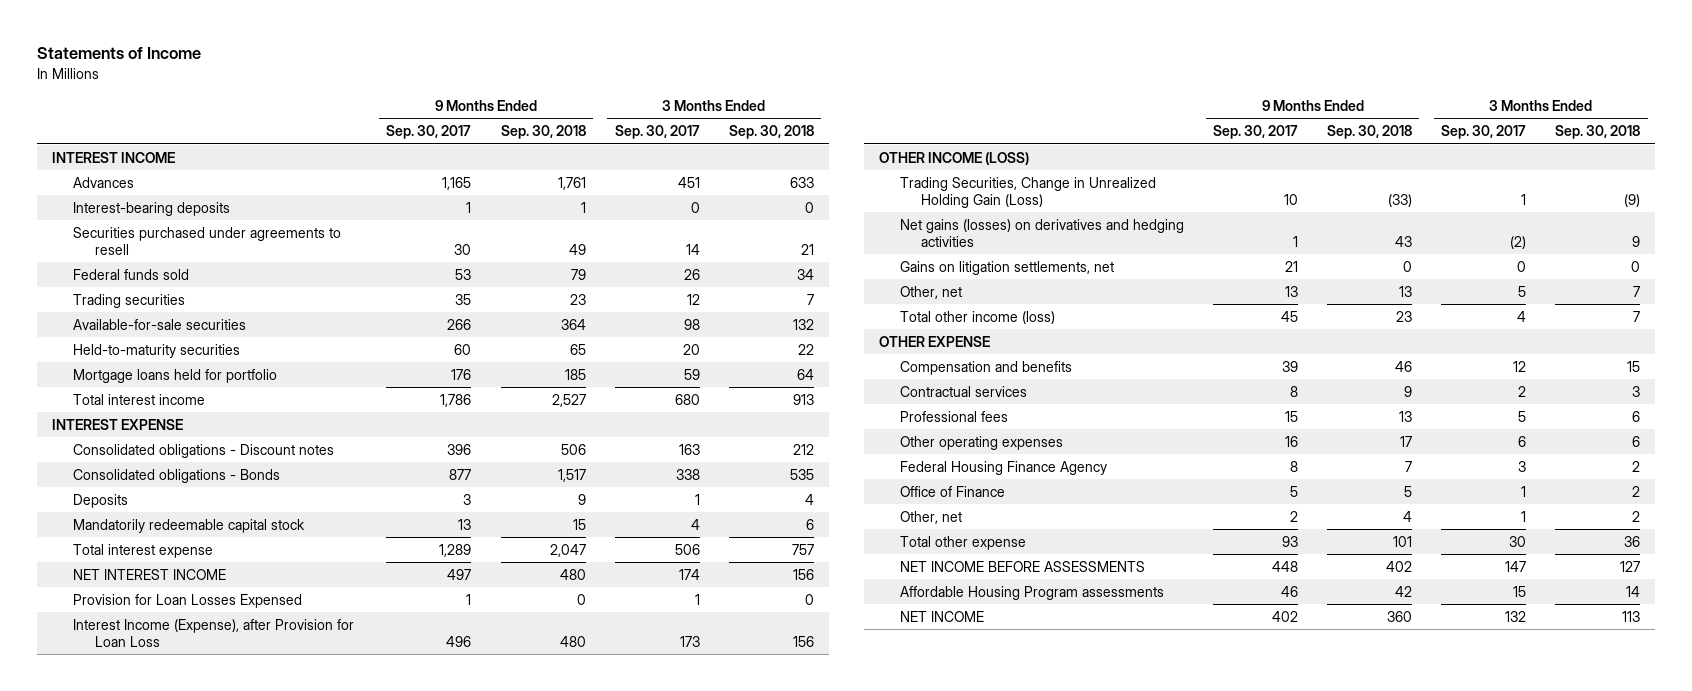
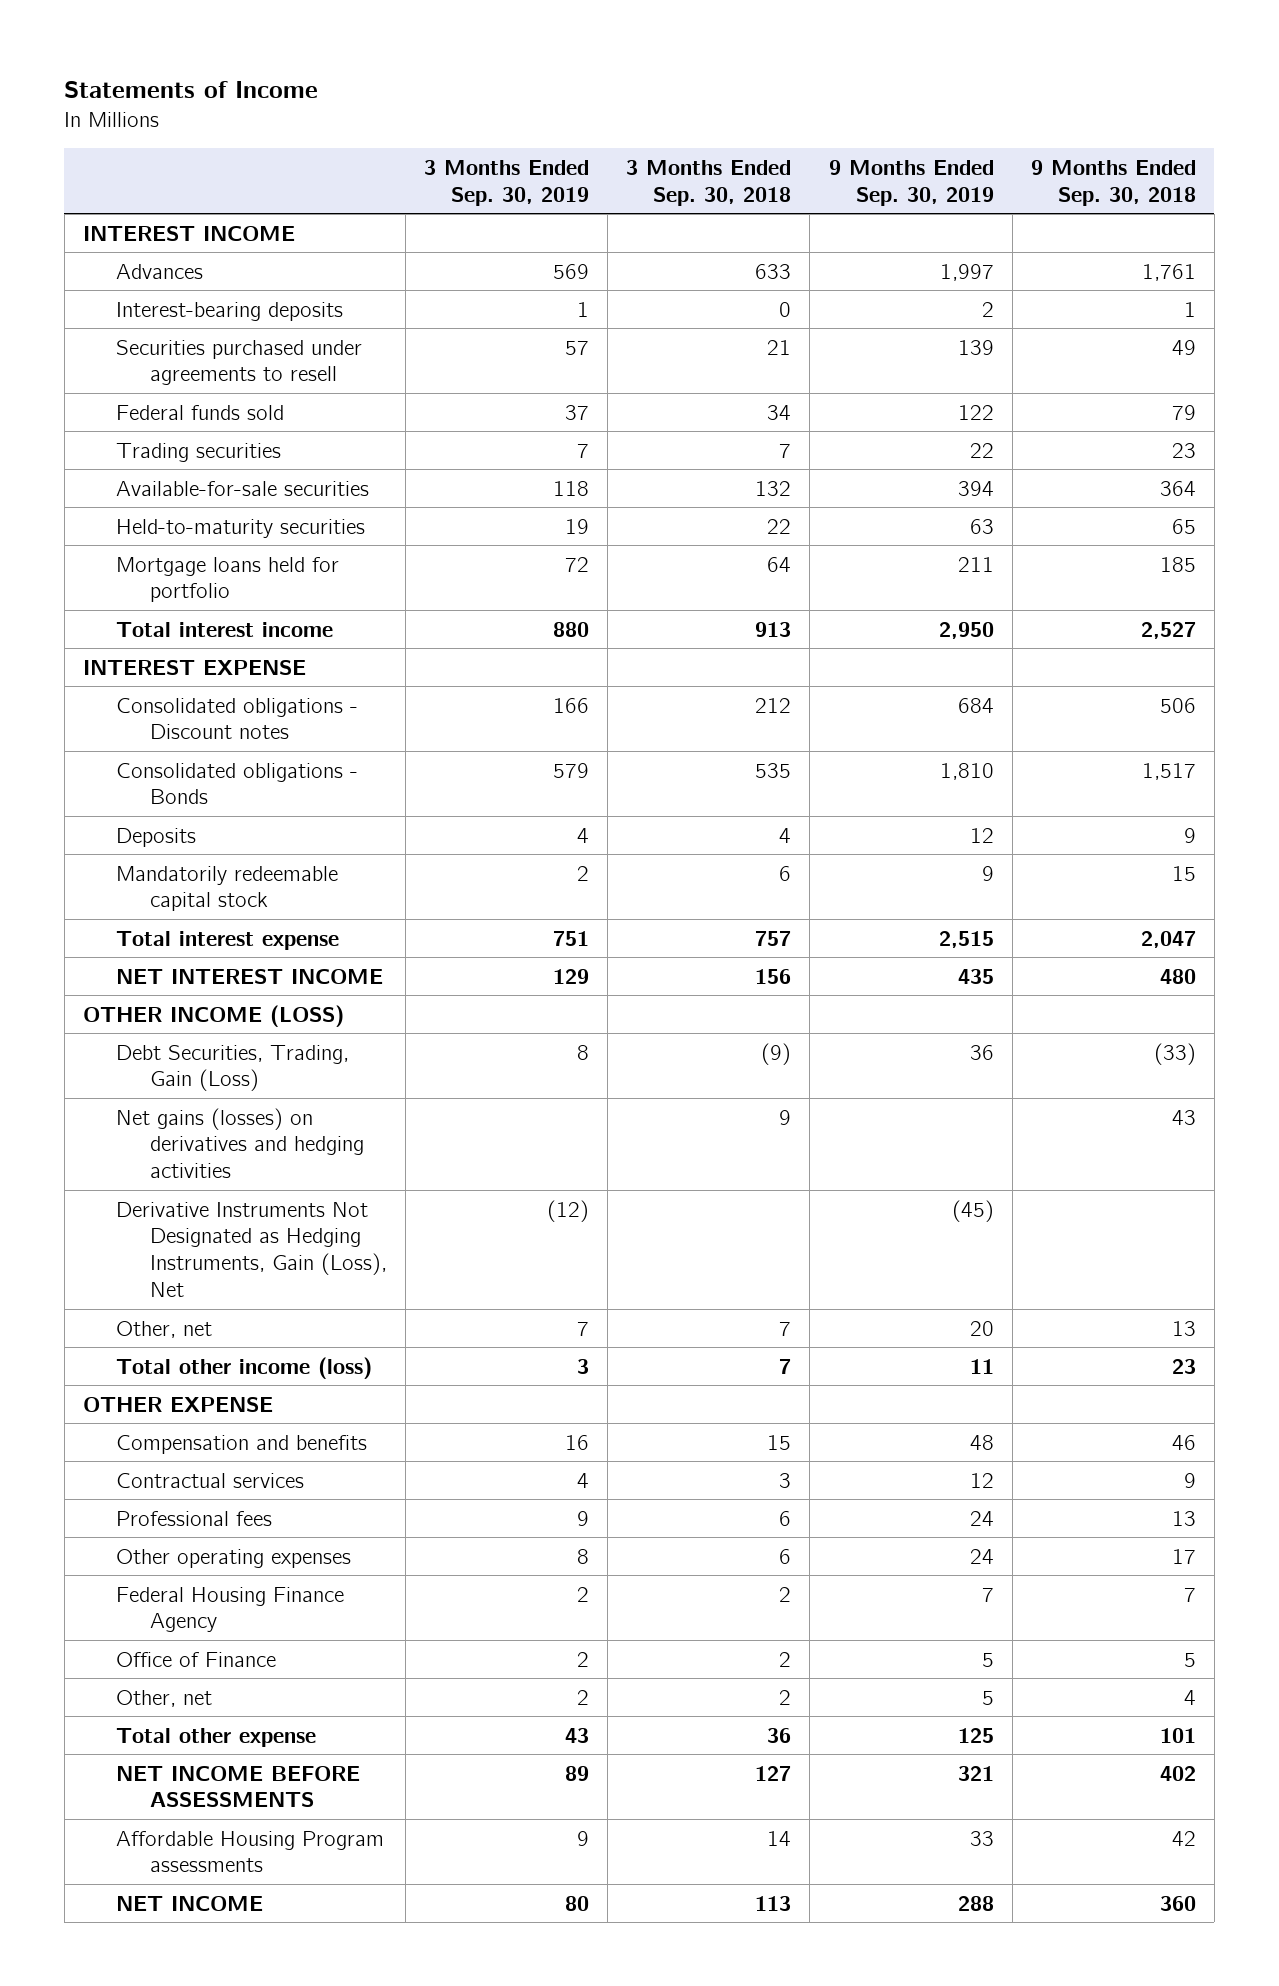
- | 9 Months Ended Sep. 30, 2017 | 9 Months Ended Sep. 30, 2018 | 3 Months Ended Sep. 30, 2017 | 3 Months Ended Sep. 30, 2018
+ | 3 Months Ended Sep. 30, 2019 | 3 Months Ended Sep. 30, 2018 | 9 Months Ended Sep. 30, 2019 | 9 Months Ended Sep. 30, 2018
- Provision for Loan Losses Expensed | 1 | 0 | 1 | 0
- Interest Income (Expense), after Provision for Loan Loss | 496 | 480 | 173 | 156
- Trading Securities, Change in Unrealized Holding Gain (Loss) | 10 | (33) | 1 | (9)
+ Debt Securities, Trading, Gain (Loss) | 8 | (9) | 36 | (33)
- Gains on litigation settlements, net | 21 | 0 | 0 | 0
+ Derivative Instruments Not Designated as Hedging Instruments, Gain (Loss), Net | (12) | | (45) |

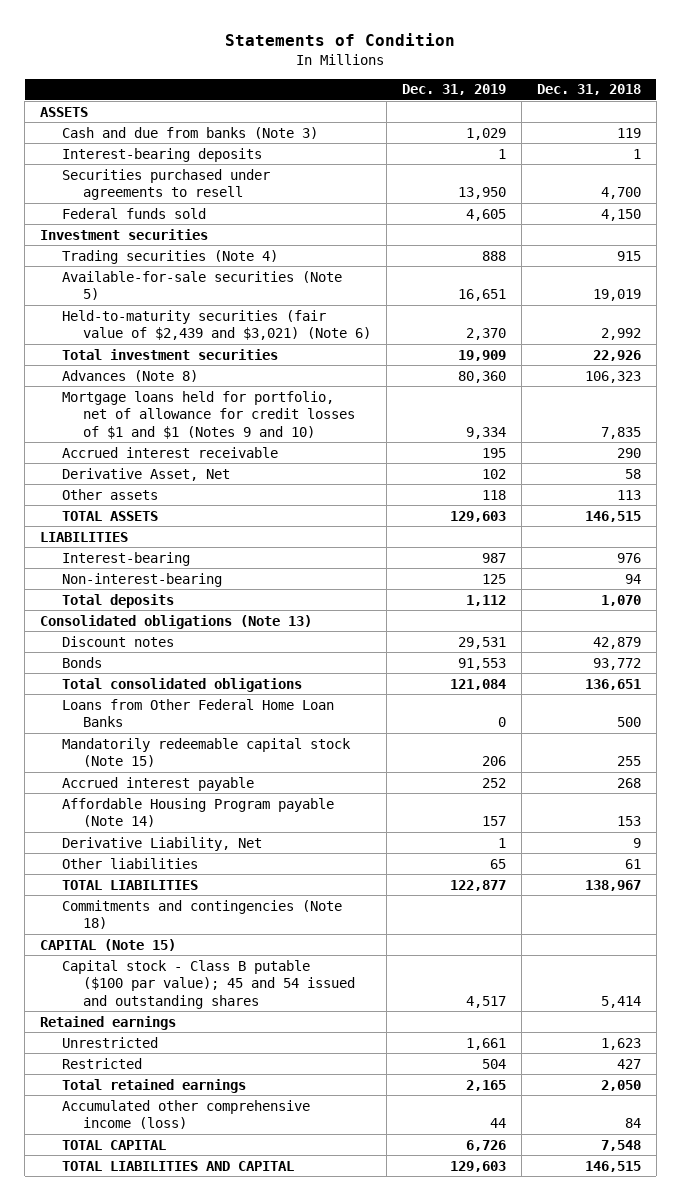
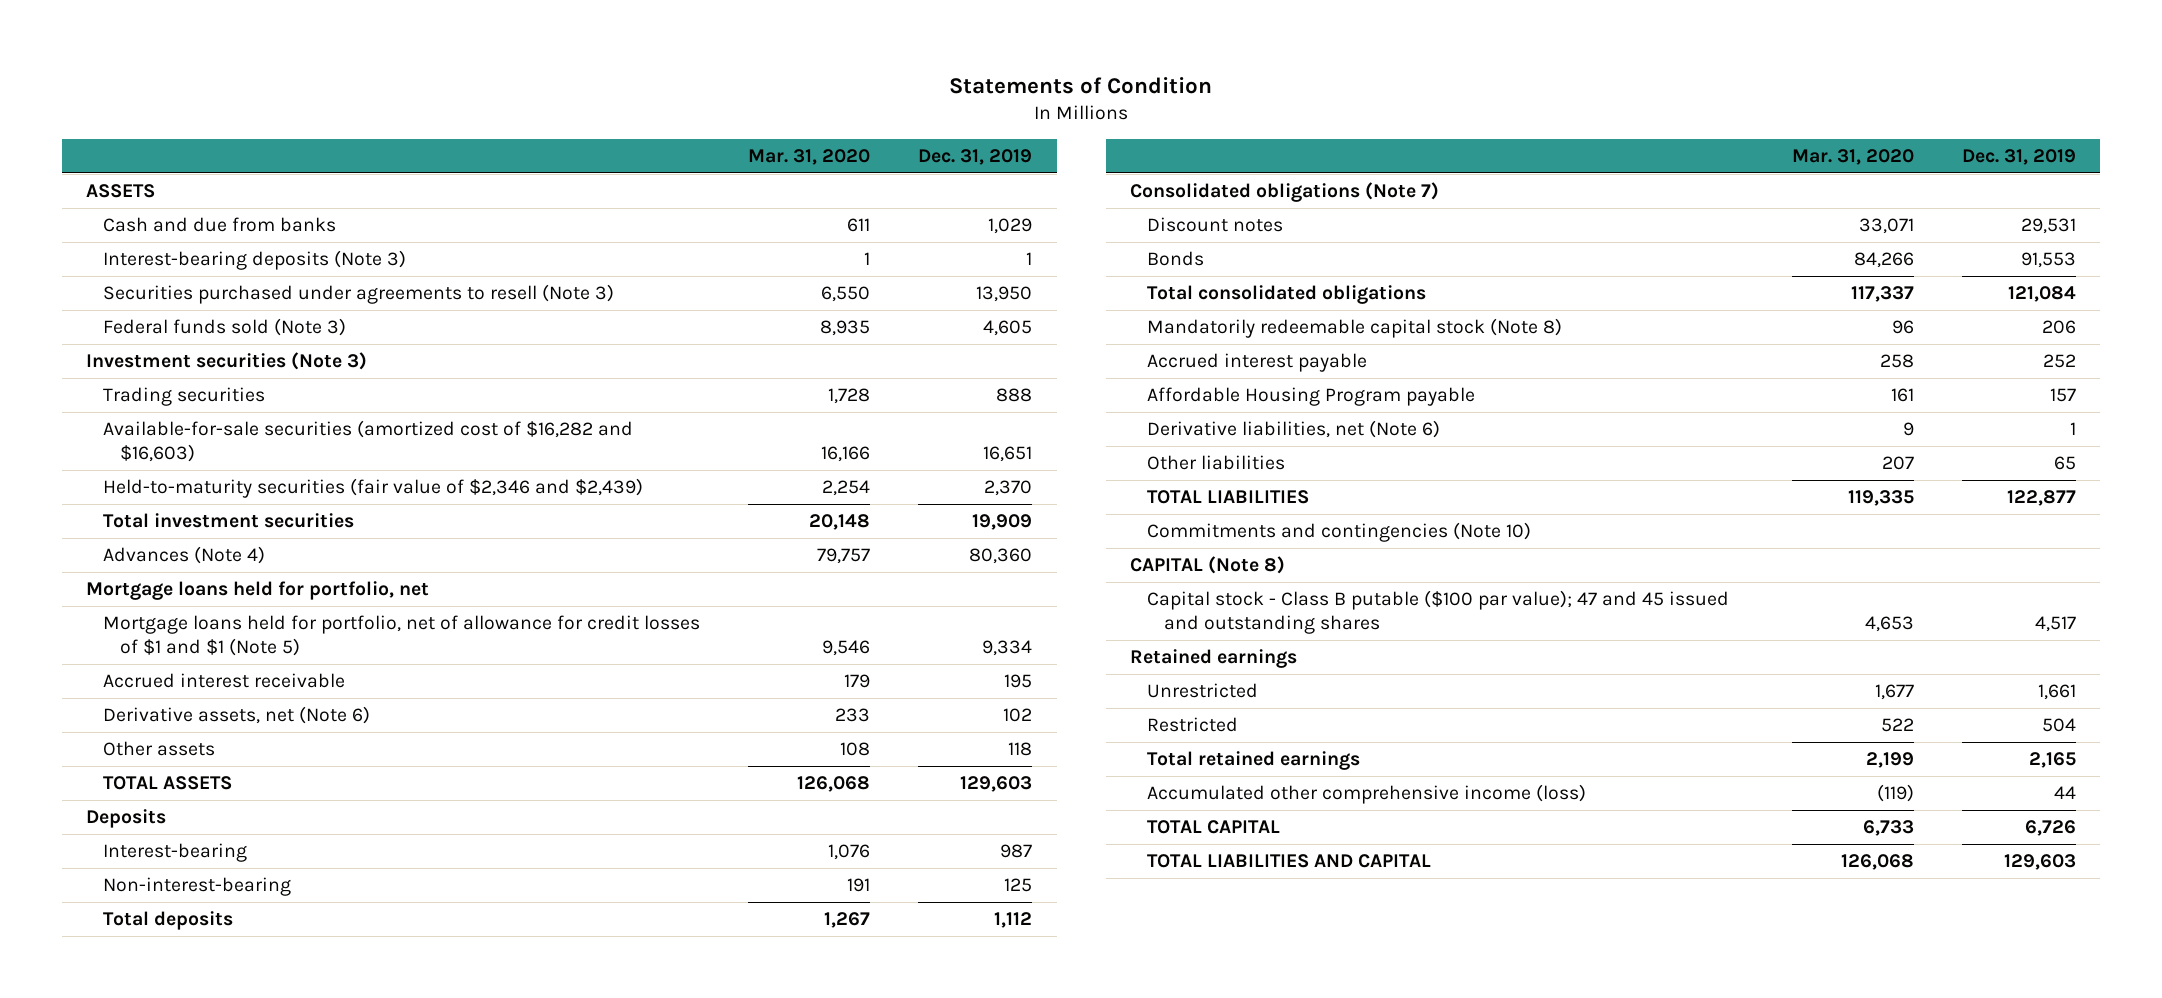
- | Dec. 31, 2019 | Dec. 31, 2018
+ | Mar. 31, 2020 | Dec. 31, 2019
- Cash and due from banks (Note 3) | 1,029 | 119
- Interest-bearing deposits | 1 | 1
- Securities purchased under agreements to resell | 13,950 | 4,700
- Federal funds sold | 4,605 | 4,150
- Investment securities
- Trading securities (Note 4) | 888 | 915
- Available-for-sale securities (Note 5) | 16,651 | 19,019
- Held-to-maturity securities (fair value of $2,439 and $3,021) (Note 6) | 2,370 | 2,992
+ Cash and due from banks | 611 | 1,029
+ Interest-bearing deposits (Note 3) | 1 | 1
+ Securities purchased under agreements to resell (Note 3) | 6,550 | 13,950
+ Federal funds sold (Note 3) | 8,935 | 4,605
+ Investment securities (Note 3)
+ Trading securities | 1,728 | 888
+ Available-for-sale securities (amortized cost of $16,282 and $16,603) | 16,166 | 16,651
+ Held-to-maturity securities (fair value of $2,346 and $2,439) | 2,254 | 2,370
- Advances (Note 8) | 80,360 | 106,323
- Mortgage loans held for portfolio, net of allowance for credit losses of $1 and $1 (Notes 9 and 10) | 9,334 | 7,835
+ Advances (Note 4) | 79,757 | 80,360
+ Mortgage loans held for portfolio, net
+ Mortgage loans held for portfolio, net of allowance for credit losses of $1 and $1 (Note 5) | 9,546 | 9,334
- Derivative Asset, Net | 102 | 58
+ Derivative assets, net (Note 6) | 233 | 102
- LIABILITIES
+ Deposits
- Consolidated obligations (Note 13)
+ Consolidated obligations (Note 7)
- Loans from Other Federal Home Loan Banks | 0 | 500
- Mandatorily redeemable capital stock (Note 15) | 206 | 255
+ Mandatorily redeemable capital stock (Note 8) | 96 | 206
- Affordable Housing Program payable (Note 14) | 157 | 153
- Derivative Liability, Net | 1 | 9
+ Affordable Housing Program payable | 161 | 157
+ Derivative liabilities, net (Note 6) | 9 | 1
- Commitments and contingencies (Note 18)
- CAPITAL (Note 15)
- Capital stock - Class B putable ($100 par value); 45 and 54 issued and outstanding shares | 4,517 | 5,414
+ Commitments and contingencies (Note 10)
+ CAPITAL (Note 8)
+ Capital stock - Class B putable ($100 par value); 47 and 45 issued and outstanding shares | 4,653 | 4,517

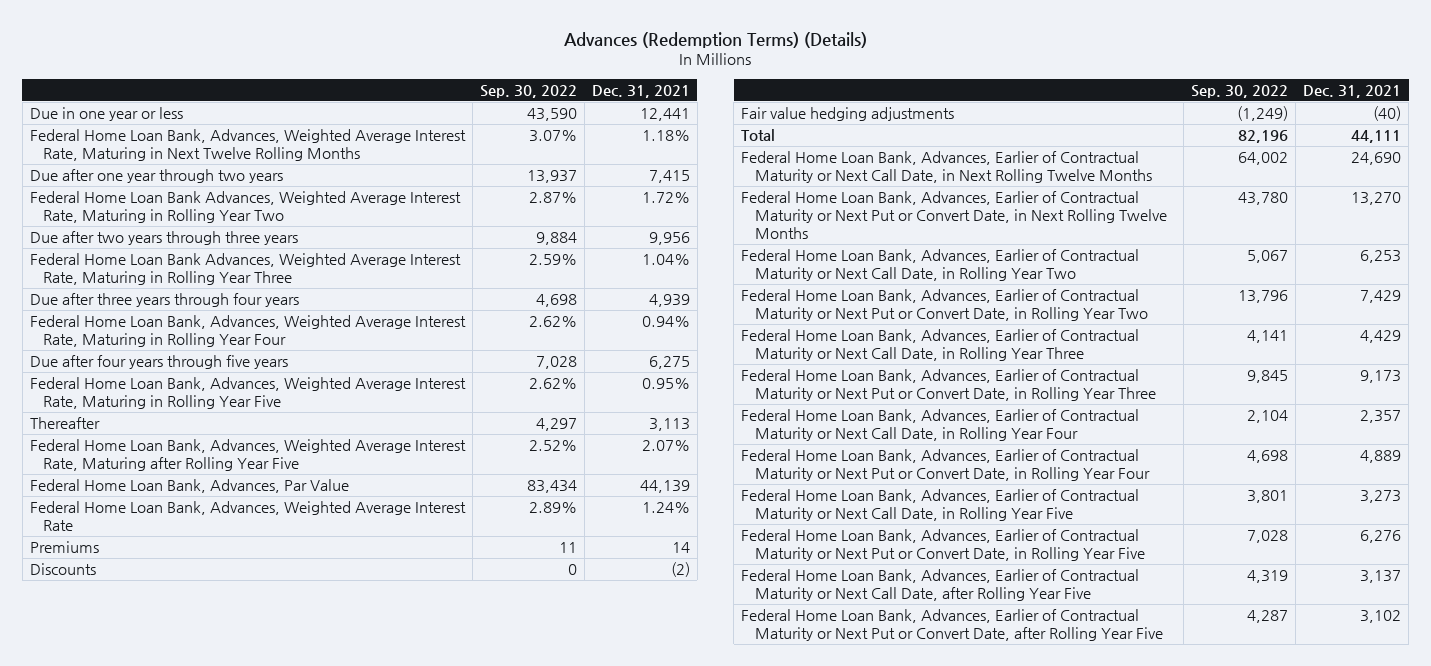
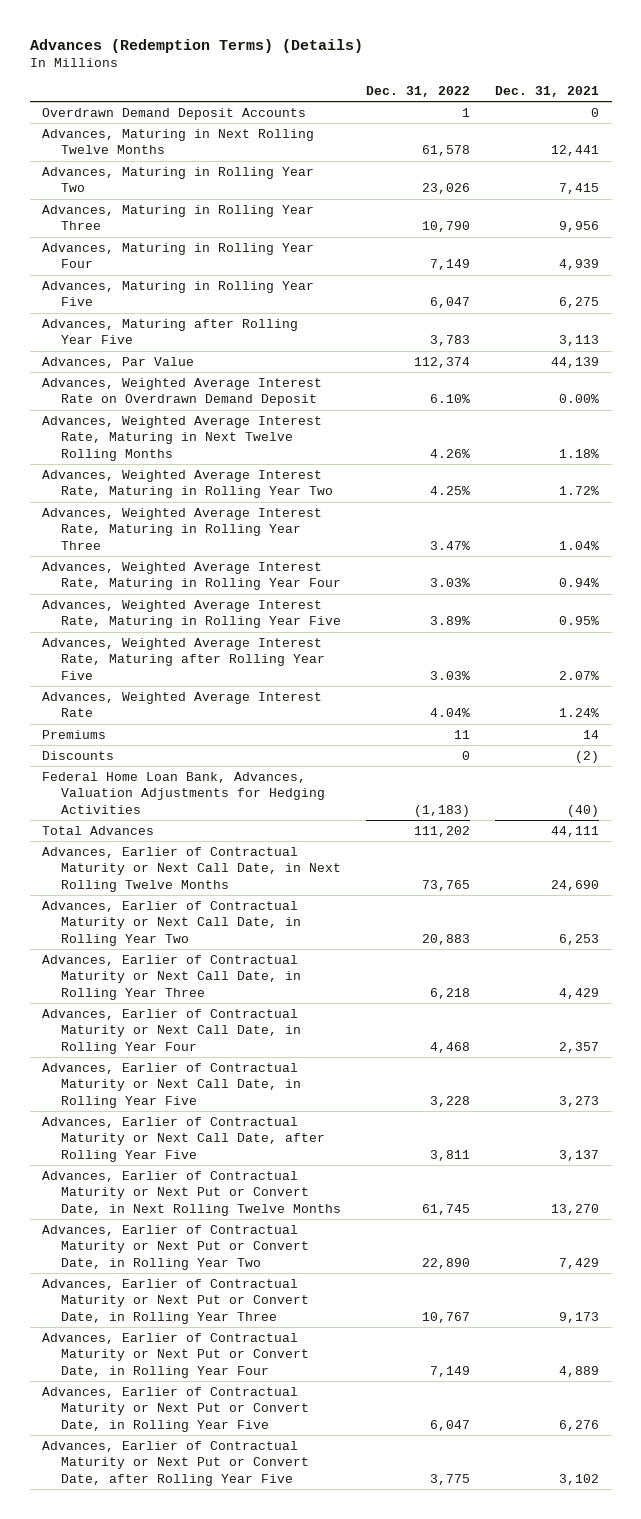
- | Sep. 30, 2022 | Dec. 31, 2021
+ | Dec. 31, 2022 | Dec. 31, 2021
- Due in one year or less | 43,590 | 12,441
- Federal Home Loan Bank, Advances, Weighted Average Interest Rate, Maturing in Next Twelve Rolling Months | 3.07% | 1.18%
- Due after one year through two years | 13,937 | 7,415
- Federal Home Loan Bank Advances, Weighted Average Interest Rate, Maturing in Rolling Year Two | 2.87% | 1.72%
- Due after two years through three years | 9,884 | 9,956
- Federal Home Loan Bank Advances, Weighted Average Interest Rate, Maturing in Rolling Year Three | 2.59% | 1.04%
- Due after three years through four years | 4,698 | 4,939
- Federal Home Loan Bank, Advances, Weighted Average Interest Rate, Maturing in Rolling Year Four | 2.62% | 0.94%
- Due after four years through five years | 7,028 | 6,275
- Federal Home Loan Bank, Advances, Weighted Average Interest Rate, Maturing in Rolling Year Five | 2.62% | 0.95%
- Thereafter | 4,297 | 3,113
- Federal Home Loan Bank, Advances, Weighted Average Interest Rate, Maturing after Rolling Year Five | 2.52% | 2.07%
- Federal Home Loan Bank, Advances, Par Value | 83,434 | 44,139
- Federal Home Loan Bank, Advances, Weighted Average Interest Rate | 2.89% | 1.24%
+ Overdrawn Demand Deposit Accounts | 1 | 0
+ Advances, Maturing in Next Rolling Twelve Months | 61,578 | 12,441
+ Advances, Maturing in Rolling Year Two | 23,026 | 7,415
+ Advances, Maturing in Rolling Year Three | 10,790 | 9,956
+ Advances, Maturing in Rolling Year Four | 7,149 | 4,939
+ Advances, Maturing in Rolling Year Five | 6,047 | 6,275
+ Advances, Maturing after Rolling Year Five | 3,783 | 3,113
+ Advances, Par Value | 112,374 | 44,139
+ Advances, Weighted Average Interest Rate on Overdrawn Demand Deposit | 6.10% | 0.00%
+ Advances, Weighted Average Interest Rate, Maturing in Next Twelve Rolling Months | 4.26% | 1.18%
+ Advances, Weighted Average Interest Rate, Maturing in Rolling Year Two | 4.25% | 1.72%
+ Advances, Weighted Average Interest Rate, Maturing in Rolling Year Three | 3.47% | 1.04%
+ Advances, Weighted Average Interest Rate, Maturing in Rolling Year Four | 3.03% | 0.94%
+ Advances, Weighted Average Interest Rate, Maturing in Rolling Year Five | 3.89% | 0.95%
+ Advances, Weighted Average Interest Rate, Maturing after Rolling Year Five | 3.03% | 2.07%
+ Advances, Weighted Average Interest Rate | 4.04% | 1.24%
- Fair value hedging adjustments | (1,249) | (40)
- Total | 82,196 | 44,111
- Federal Home Loan Bank, Advances, Earlier of Contractual Maturity or Next Call Date, in Next Rolling Twelve Months | 64,002 | 24,690
- Federal Home Loan Bank, Advances, Earlier of Contractual Maturity or Next Put or Convert Date, in Next Rolling Twelve Months | 43,780 | 13,270
- Federal Home Loan Bank, Advances, Earlier of Contractual Maturity or Next Call Date, in Rolling Year Two | 5,067 | 6,253
- Federal Home Loan Bank, Advances, Earlier of Contractual Maturity or Next Put or Convert Date, in Rolling Year Two | 13,796 | 7,429
- Federal Home Loan Bank, Advances, Earlier of Contractual Maturity or Next Call Date, in Rolling Year Three | 4,141 | 4,429
- Federal Home Loan Bank, Advances, Earlier of Contractual Maturity or Next Put or Convert Date, in Rolling Year Three | 9,845 | 9,173
- Federal Home Loan Bank, Advances, Earlier of Contractual Maturity or Next Call Date, in Rolling Year Four | 2,104 | 2,357
- Federal Home Loan Bank, Advances, Earlier of Contractual Maturity or Next Put or Convert Date, in Rolling Year Four | 4,698 | 4,889
- Federal Home Loan Bank, Advances, Earlier of Contractual Maturity or Next Call Date, in Rolling Year Five | 3,801 | 3,273
- Federal Home Loan Bank, Advances, Earlier of Contractual Maturity or Next Put or Convert Date, in Rolling Year Five | 7,028 | 6,276
- Federal Home Loan Bank, Advances, Earlier of Contractual Maturity or Next Call Date, after Rolling Year Five | 4,319 | 3,137
- Federal Home Loan Bank, Advances, Earlier of Contractual Maturity or Next Put or Convert Date, after Rolling Year Five | 4,287 | 3,102
+ Federal Home Loan Bank, Advances, Valuation Adjustments for Hedging Activities | (1,183) | (40)
+ Total Advances | 111,202 | 44,111
+ Advances, Earlier of Contractual Maturity or Next Call Date, in Next Rolling Twelve Months | 73,765 | 24,690
+ Advances, Earlier of Contractual Maturity or Next Call Date, in Rolling Year Two | 20,883 | 6,253
+ Advances, Earlier of Contractual Maturity or Next Call Date, in Rolling Year Three | 6,218 | 4,429
+ Advances, Earlier of Contractual Maturity or Next Call Date, in Rolling Year Four | 4,468 | 2,357
+ Advances, Earlier of Contractual Maturity or Next Call Date, in Rolling Year Five | 3,228 | 3,273
+ Advances, Earlier of Contractual Maturity or Next Call Date, after Rolling Year Five | 3,811 | 3,137
+ Advances, Earlier of Contractual Maturity or Next Put or Convert Date, in Next Rolling Twelve Months | 61,745 | 13,270
+ Advances, Earlier of Contractual Maturity or Next Put or Convert Date, in Rolling Year Two | 22,890 | 7,429
+ Advances, Earlier of Contractual Maturity or Next Put or Convert Date, in Rolling Year Three | 10,767 | 9,173
+ Advances, Earlier of Contractual Maturity or Next Put or Convert Date, in Rolling Year Four | 7,149 | 4,889
+ Advances, Earlier of Contractual Maturity or Next Put or Convert Date, in Rolling Year Five | 6,047 | 6,276
+ Advances, Earlier of Contractual Maturity or Next Put or Convert Date, after Rolling Year Five | 3,775 | 3,102

